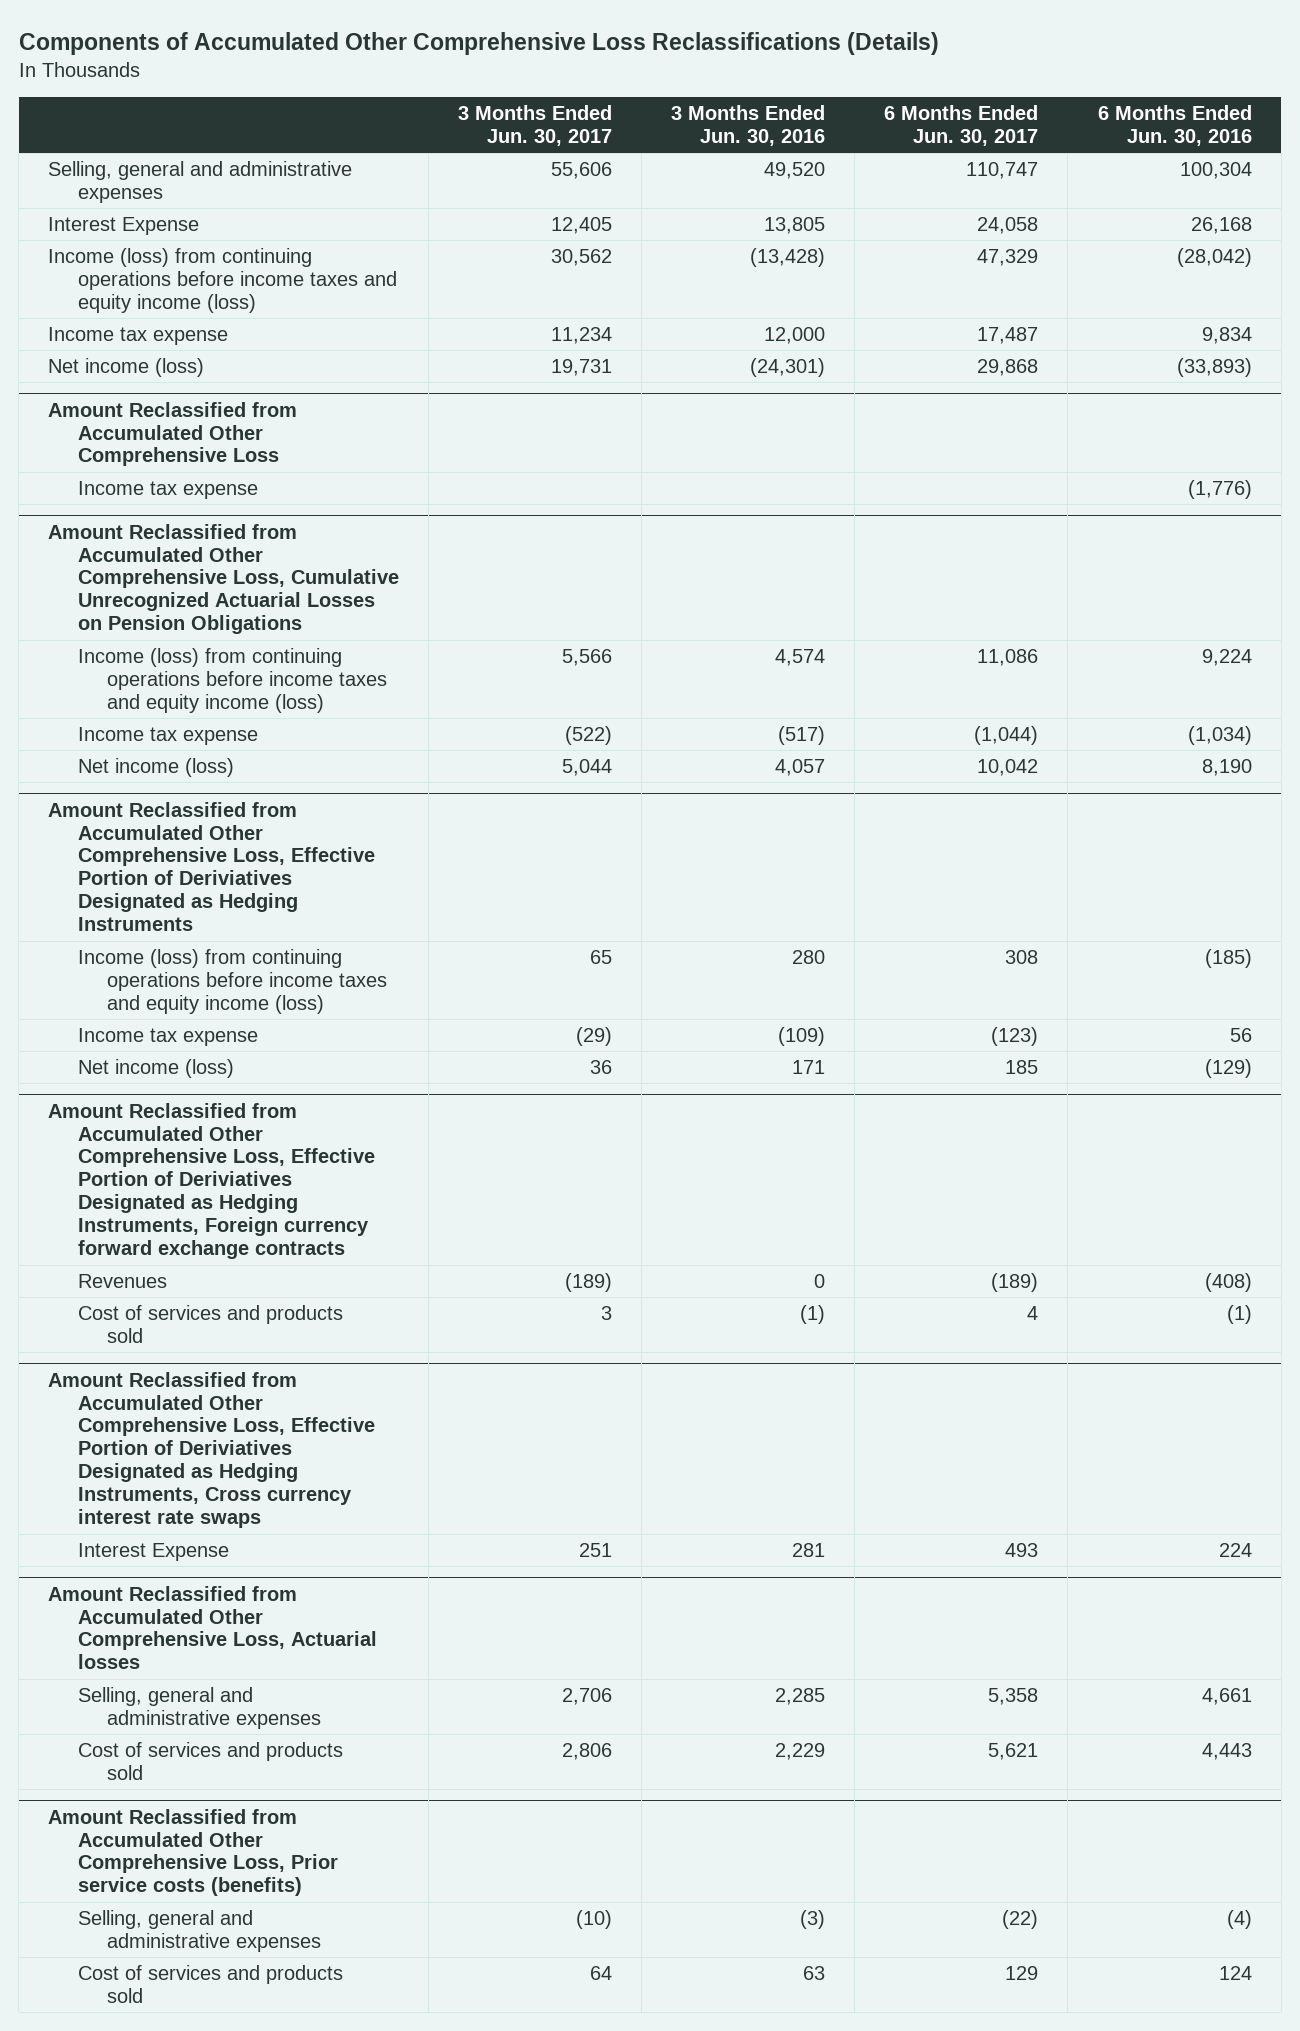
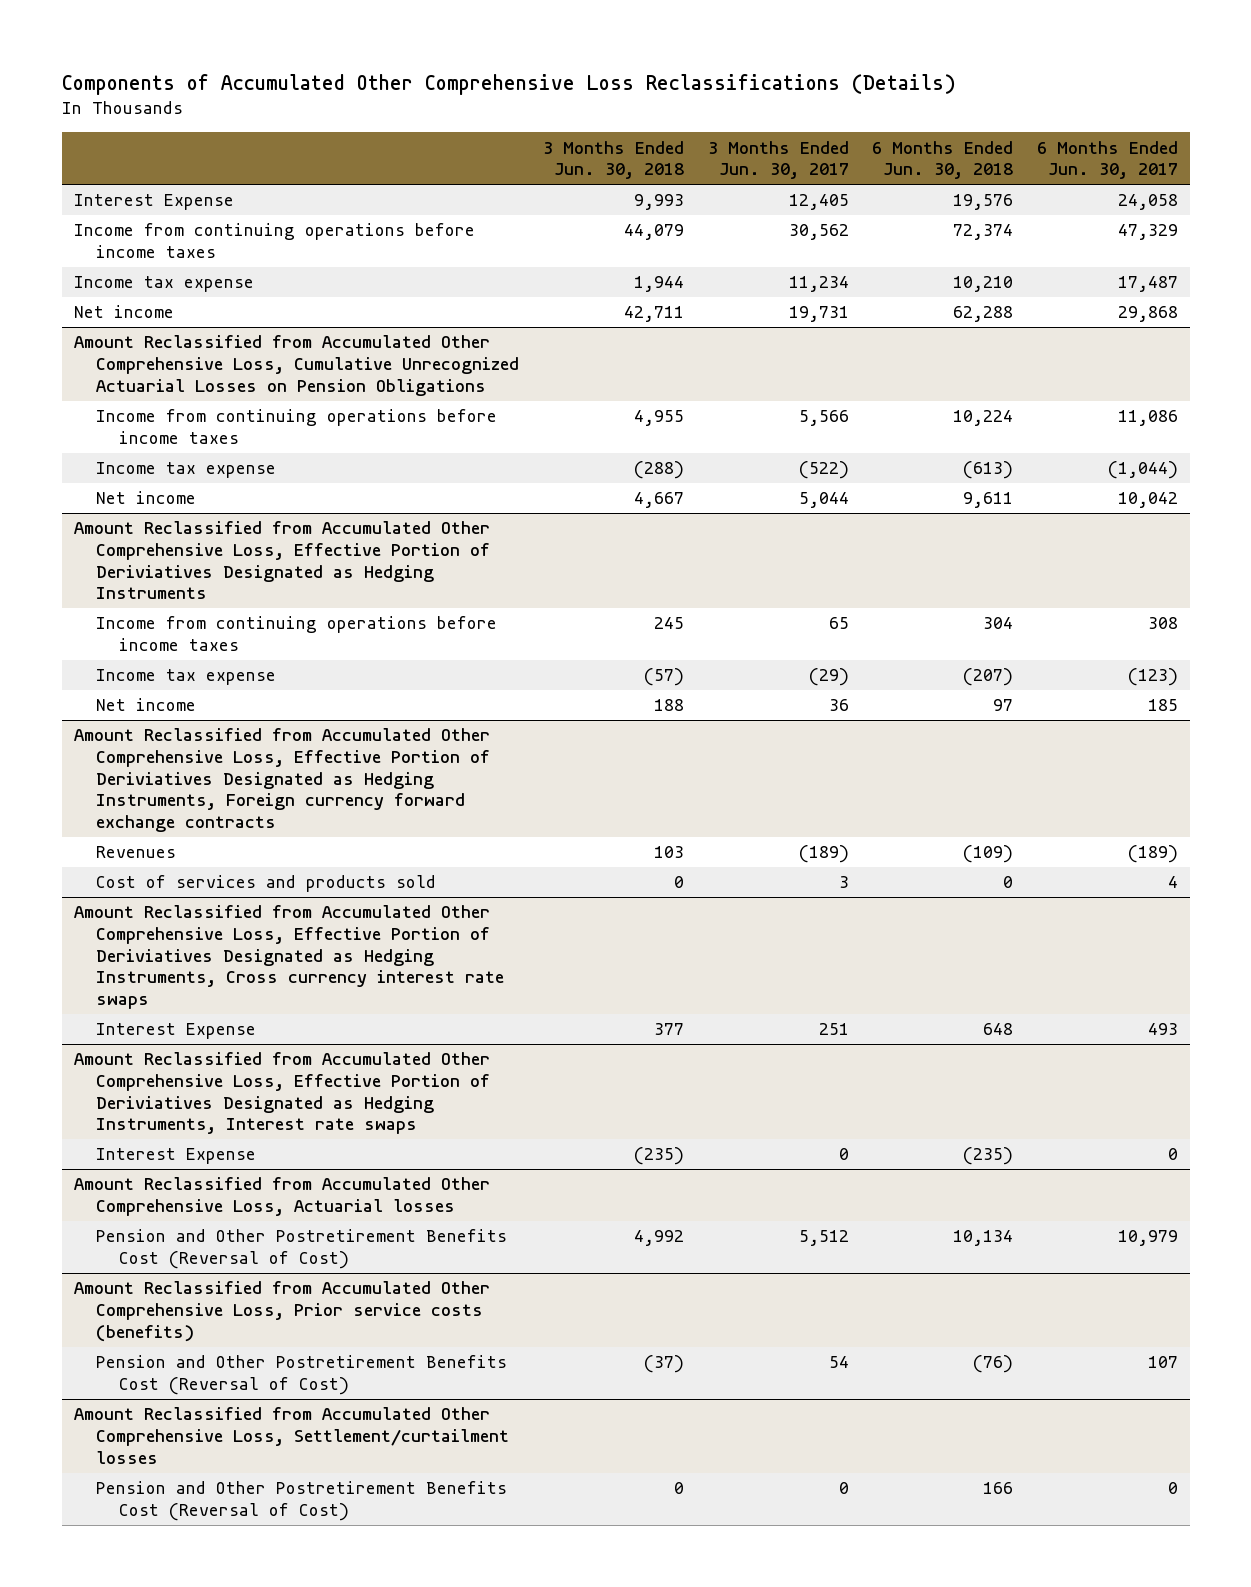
- | 3 Months Ended Jun. 30, 2017 | 3 Months Ended Jun. 30, 2016 | 6 Months Ended Jun. 30, 2017 | 6 Months Ended Jun. 30, 2016
+ | 3 Months Ended Jun. 30, 2018 | 3 Months Ended Jun. 30, 2017 | 6 Months Ended Jun. 30, 2018 | 6 Months Ended Jun. 30, 2017
- Selling, general and administrative expenses | 55,606 | 49,520 | 110,747 | 100,304
- Income (loss) from continuing operations before income taxes and equity income (loss) | 30,562 | (13,428) | 47,329 | (28,042)
+ Income from continuing operations before income taxes | 44,079 | 30,562 | 72,374 | 47,329
- Net income (loss) | 19,731 | (24,301) | 29,868 | (33,893)
- Amount Reclassified from Accumulated Other Comprehensive Loss
- Income tax expense | | | | (1,776)
+ Net income | 42,711 | 19,731 | 62,288 | 29,868
@ Amount Reclassified from Accumulated Other Comprehensive Loss, Cumulative Unrecognized Actuarial Losses on Pension Obligations
- Income (loss) from continuing operations before income taxes and equity income (loss) | 5,566 | 4,574 | 11,086 | 9,224
+ Income from continuing operations before income taxes | 4,955 | 5,566 | 10,224 | 11,086
- Net income (loss) | 5,044 | 4,057 | 10,042 | 8,190
+ Net income | 4,667 | 5,044 | 9,611 | 10,042
@ Amount Reclassified from Accumulated Other Comprehensive Loss, Effective Portion of Deriviatives Designated as Hedging Instruments
- Income (loss) from continuing operations before income taxes and equity income (loss) | 65 | 280 | 308 | (185)
+ Income from continuing operations before income taxes | 245 | 65 | 304 | 308
- Net income (loss) | 36 | 171 | 185 | (129)
+ Net income | 188 | 36 | 97 | 185
+ Amount Reclassified from Accumulated Other Comprehensive Loss, Effective Portion of Deriviatives Designated as Hedging Instruments, Interest rate swaps
+ Interest Expense | (235) | 0 | (235) | 0
@ Amount Reclassified from Accumulated Other Comprehensive Loss, Actuarial losses
- Selling, general and administrative expenses | 2,706 | 2,285 | 5,358 | 4,661
- Cost of services and products sold | 2,806 | 2,229 | 5,621 | 4,443
+ Pension and Other Postretirement Benefits Cost (Reversal of Cost) | 4,992 | 5,512 | 10,134 | 10,979
@ Amount Reclassified from Accumulated Other Comprehensive Loss, Prior service costs (benefits)
- Selling, general and administrative expenses | (10) | (3) | (22) | (4)
- Cost of services and products sold | 64 | 63 | 129 | 124
+ Pension and Other Postretirement Benefits Cost (Reversal of Cost) | (37) | 54 | (76) | 107
+ Amount Reclassified from Accumulated Other Comprehensive Loss, Settlement/curtailment losses
+ Pension and Other Postretirement Benefits Cost (Reversal of Cost) | 0 | 0 | 166 | 0

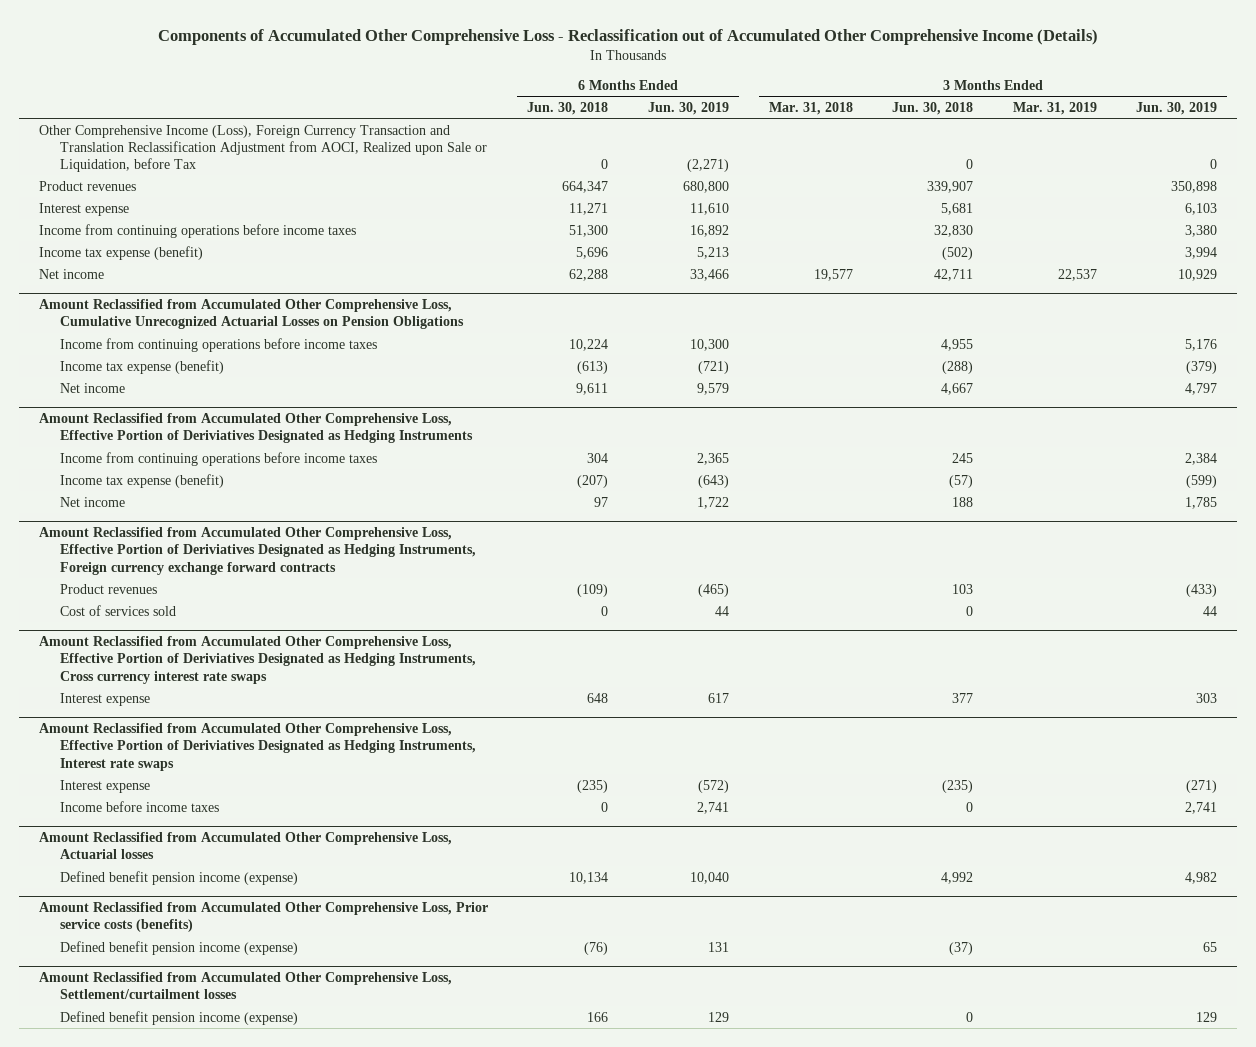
- Components of Accumulated Other Comprehensive Loss Reclassifications (Details)
+ Components of Accumulated Other Comprehensive Loss - Reclassification out of Accumulated Other Comprehensive Income (Details)
- | 3 Months Ended Jun. 30, 2018 | 3 Months Ended Jun. 30, 2017 | 6 Months Ended Jun. 30, 2018 | 6 Months Ended Jun. 30, 2017
+ | 6 Months Ended Jun. 30, 2018 | 6 Months Ended Jun. 30, 2019 | 3 Months Ended Mar. 31, 2018 | 3 Months Ended Jun. 30, 2018 | 3 Months Ended Mar. 31, 2019 | 3 Months Ended Jun. 30, 2019
- Interest Expense | 9,993 | 12,405 | 19,576 | 24,058
- Income from continuing operations before income taxes | 44,079 | 30,562 | 72,374 | 47,329
- Income tax expense | 1,944 | 11,234 | 10,210 | 17,487
+ Other Comprehensive Income (Loss), Foreign Currency Transaction and Translation Reclassification Adjustment from AOCI, Realized upon Sale or Liquidation, before Tax | 0 | (2,271) | | 0 | | 0
+ Product revenues | 664,347 | 680,800 | | 339,907 | | 350,898
+ Interest expense | 11,271 | 11,610 | | 5,681 | | 6,103
+ Income from continuing operations before income taxes | 51,300 | 16,892 | | 32,830 | | 3,380
+ Income tax expense (benefit) | 5,696 | 5,213 | | (502) | | 3,994
@ Amount Reclassified from Accumulated Other Comprehensive Loss, Cumulative Unrecognized Actuarial Losses on Pension Obligations
- Income tax expense | (288) | (522) | (613) | (1,044)
+ Income tax expense (benefit) | (613) | (721) | | (288) | | (379)
@ Amount Reclassified from Accumulated Other Comprehensive Loss, Effective Portion of Deriviatives Designated as Hedging Instruments
- Income tax expense | (57) | (29) | (207) | (123)
+ Income tax expense (benefit) | (207) | (643) | | (57) | | (599)
- Amount Reclassified from Accumulated Other Comprehensive Loss, Effective Portion of Deriviatives Designated as Hedging Instruments, Foreign currency forward exchange contracts
- Revenues | 103 | (189) | (109) | (189)
- Cost of services and products sold | 0 | 3 | 0 | 4
+ Amount Reclassified from Accumulated Other Comprehensive Loss, Effective Portion of Deriviatives Designated as Hedging Instruments, Foreign currency exchange forward contracts
+ Product revenues | (109) | (465) | | 103 | | (433)
+ Cost of services sold | 0 | 44 | | 0 | | 44
@ Amount Reclassified from Accumulated Other Comprehensive Loss, Effective Portion of Deriviatives Designated as Hedging Instruments, Cross currency interest rate swaps
- Interest Expense | 377 | 251 | 648 | 493
+ Interest expense | 648 | 617 | | 377 | | 303
@ Amount Reclassified from Accumulated Other Comprehensive Loss, Effective Portion of Deriviatives Designated as Hedging Instruments, Interest rate swaps
- Interest Expense | (235) | 0 | (235) | 0
+ Interest expense | (235) | (572) | | (235) | | (271)
+ Income before income taxes | 0 | 2,741 | | 0 | | 2,741
@ Amount Reclassified from Accumulated Other Comprehensive Loss, Actuarial losses
- Pension and Other Postretirement Benefits Cost (Reversal of Cost) | 4,992 | 5,512 | 10,134 | 10,979
+ Defined benefit pension income (expense) | 10,134 | 10,040 | | 4,992 | | 4,982
@ Amount Reclassified from Accumulated Other Comprehensive Loss, Prior service costs (benefits)
- Pension and Other Postretirement Benefits Cost (Reversal of Cost) | (37) | 54 | (76) | 107
+ Defined benefit pension income (expense) | (76) | 131 | | (37) | | 65
@ Amount Reclassified from Accumulated Other Comprehensive Loss, Settlement/curtailment losses
- Pension and Other Postretirement Benefits Cost (Reversal of Cost) | 0 | 0 | 166 | 0
+ Defined benefit pension income (expense) | 166 | 129 | | 0 | | 129

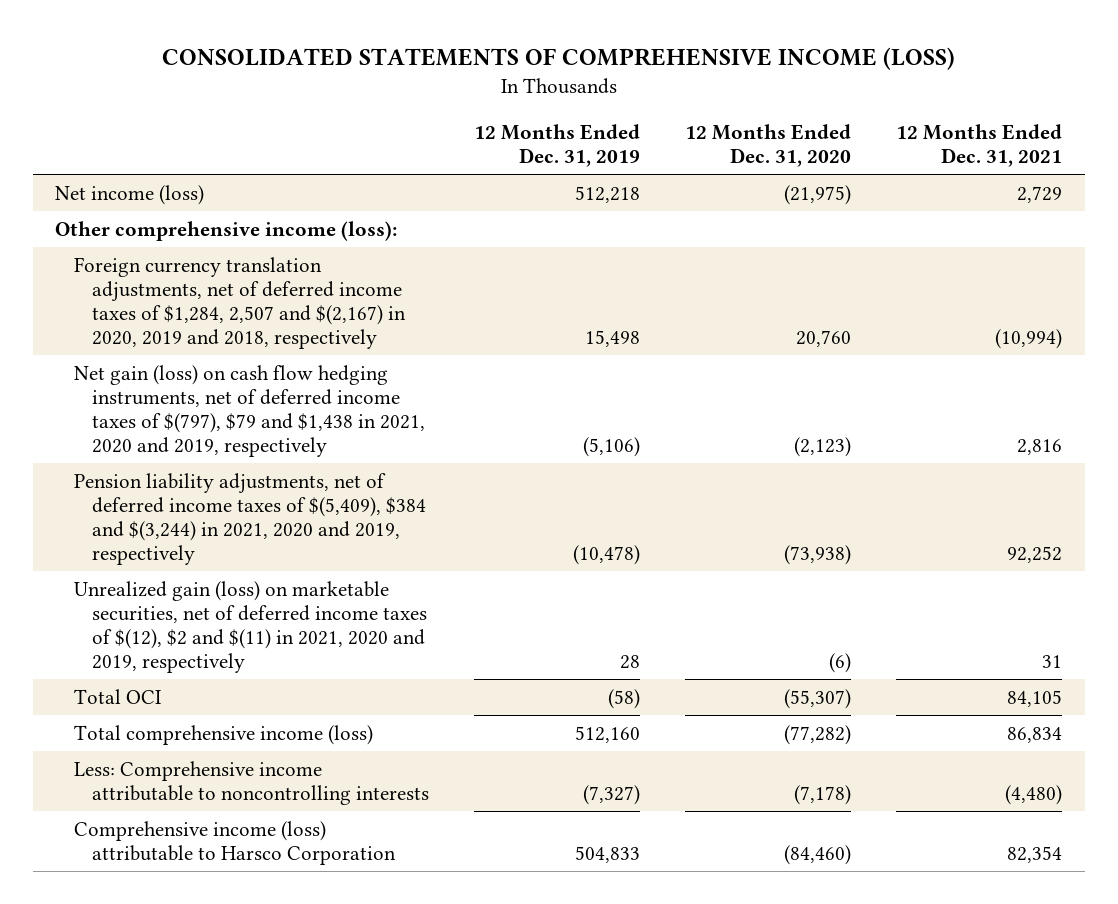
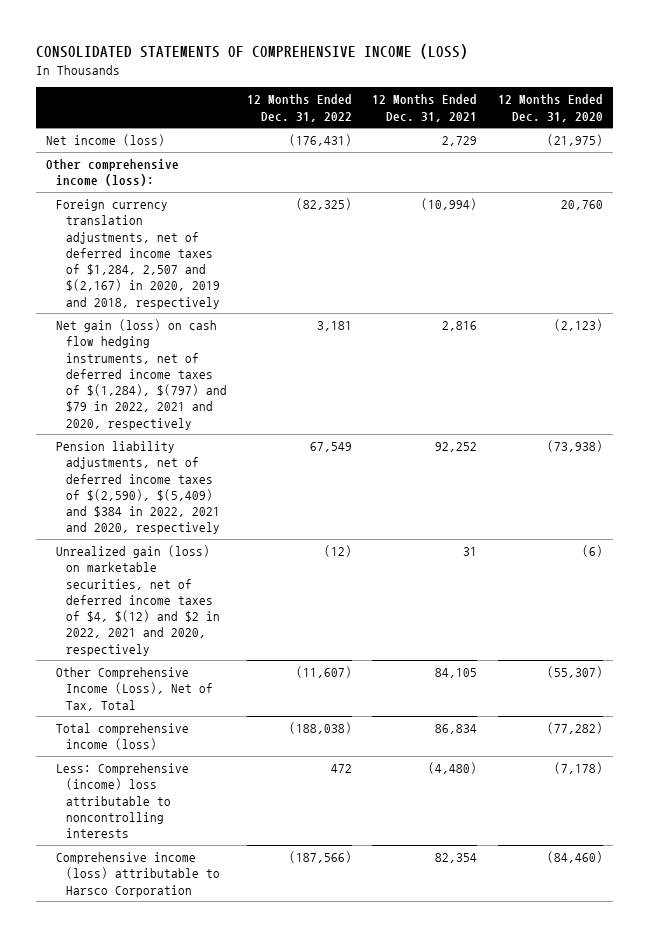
- | 12 Months Ended Dec. 31, 2019 | 12 Months Ended Dec. 31, 2020 | 12 Months Ended Dec. 31, 2021
+ | 12 Months Ended Dec. 31, 2022 | 12 Months Ended Dec. 31, 2021 | 12 Months Ended Dec. 31, 2020
- Net gain (loss) on cash flow hedging instruments, net of deferred income taxes of $(797), $79 and $1,438 in 2021, 2020 and 2019, respectively | (5,106) | (2,123) | 2,816
- Pension liability adjustments, net of deferred income taxes of $(5,409), $384 and $(3,244) in 2021, 2020 and 2019, respectively | (10,478) | (73,938) | 92,252
- Unrealized gain (loss) on marketable securities, net of deferred income taxes of $(12), $2 and $(11) in 2021, 2020 and 2019, respectively | 28 | (6) | 31
- Total OCI | (58) | (55,307) | 84,105
+ Net gain (loss) on cash flow hedging instruments, net of deferred income taxes of $(1,284), $(797) and $79 in 2022, 2021 and 2020, respectively | 3,181 | 2,816 | (2,123)
+ Pension liability adjustments, net of deferred income taxes of $(2,590), $(5,409) and $384 in 2022, 2021 and 2020, respectively | 67,549 | 92,252 | (73,938)
+ Unrealized gain (loss) on marketable securities, net of deferred income taxes of $4, $(12) and $2 in 2022, 2021 and 2020, respectively | (12) | 31 | (6)
+ Other Comprehensive Income (Loss), Net of Tax, Total | (11,607) | 84,105 | (55,307)
- Less: Comprehensive income attributable to noncontrolling interests | (7,327) | (7,178) | (4,480)
+ Less: Comprehensive (income) loss attributable to noncontrolling interests | 472 | (4,480) | (7,178)

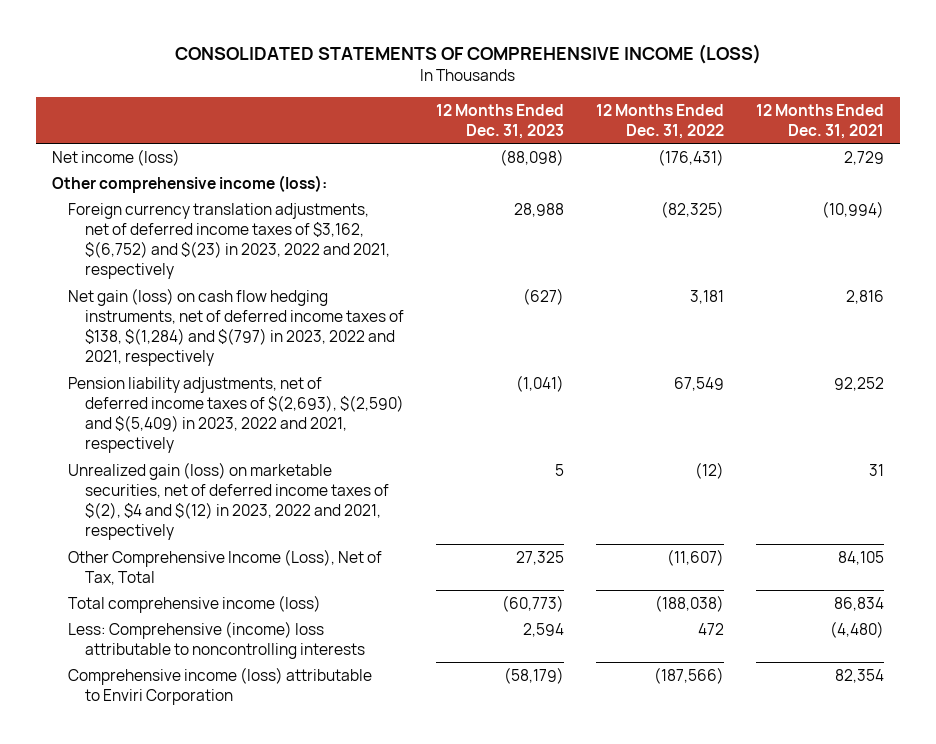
- | 12 Months Ended Dec. 31, 2022 | 12 Months Ended Dec. 31, 2021 | 12 Months Ended Dec. 31, 2020
+ | 12 Months Ended Dec. 31, 2023 | 12 Months Ended Dec. 31, 2022 | 12 Months Ended Dec. 31, 2021
- Foreign currency translation adjustments, net of deferred income taxes of $1,284, 2,507 and $(2,167) in 2020, 2019 and 2018, respectively | (82,325) | (10,994) | 20,760
- Net gain (loss) on cash flow hedging instruments, net of deferred income taxes of $(1,284), $(797) and $79 in 2022, 2021 and 2020, respectively | 3,181 | 2,816 | (2,123)
- Pension liability adjustments, net of deferred income taxes of $(2,590), $(5,409) and $384 in 2022, 2021 and 2020, respectively | 67,549 | 92,252 | (73,938)
- Unrealized gain (loss) on marketable securities, net of deferred income taxes of $4, $(12) and $2 in 2022, 2021 and 2020, respectively | (12) | 31 | (6)
+ Foreign currency translation adjustments, net of deferred income taxes of $3,162, $(6,752) and $(23) in 2023, 2022 and 2021, respectively | 28,988 | (82,325) | (10,994)
+ Net gain (loss) on cash flow hedging instruments, net of deferred income taxes of $138, $(1,284) and $(797) in 2023, 2022 and 2021, respectively | (627) | 3,181 | 2,816
+ Pension liability adjustments, net of deferred income taxes of $(2,693), $(2,590) and $(5,409) in 2023, 2022 and 2021, respectively | (1,041) | 67,549 | 92,252
+ Unrealized gain (loss) on marketable securities, net of deferred income taxes of $(2), $4 and $(12) in 2023, 2022 and 2021, respectively | 5 | (12) | 31
- Comprehensive income (loss) attributable to Harsco Corporation | (187,566) | 82,354 | (84,460)
+ Comprehensive income (loss) attributable to Enviri Corporation | (58,179) | (187,566) | 82,354

